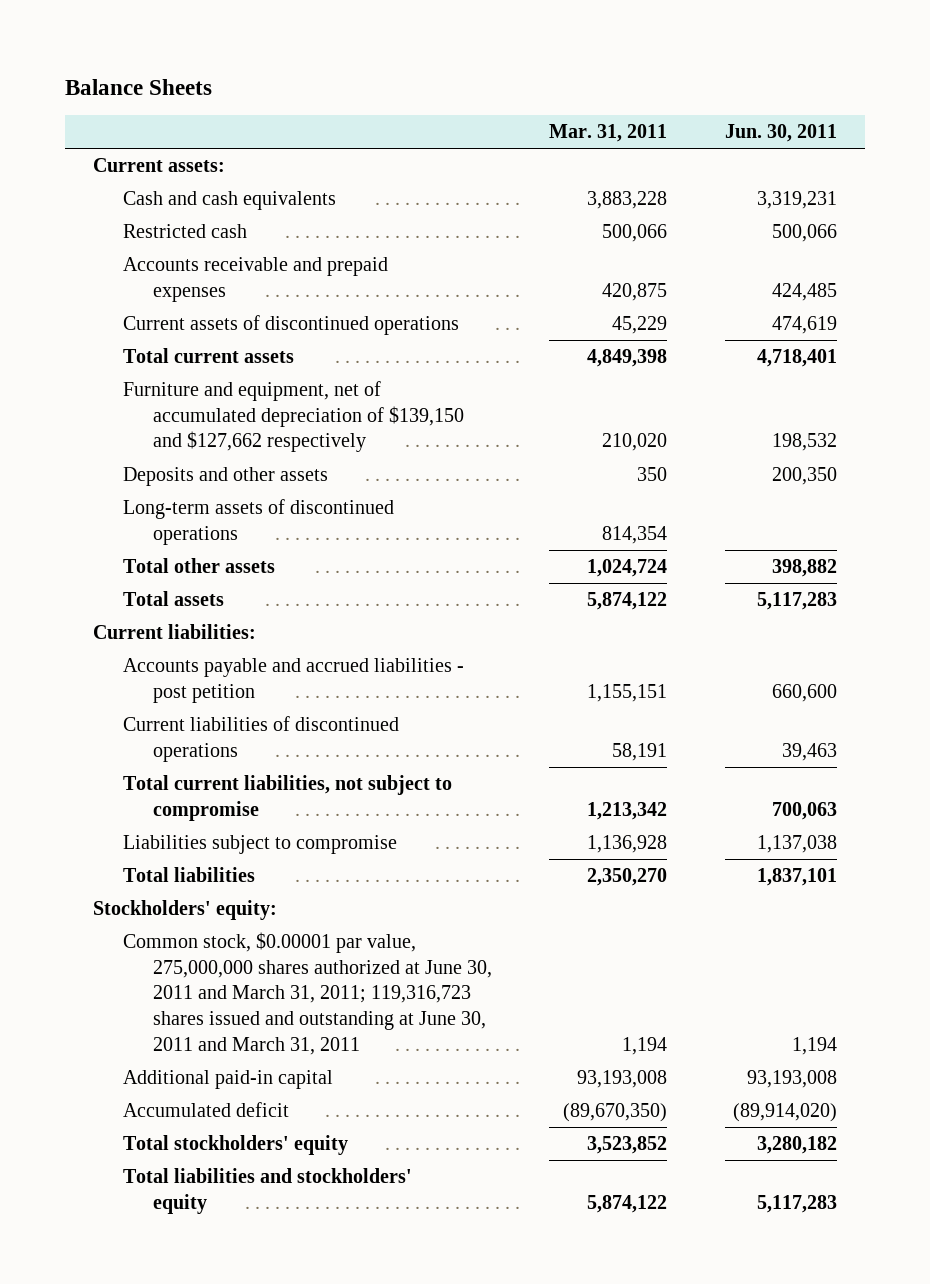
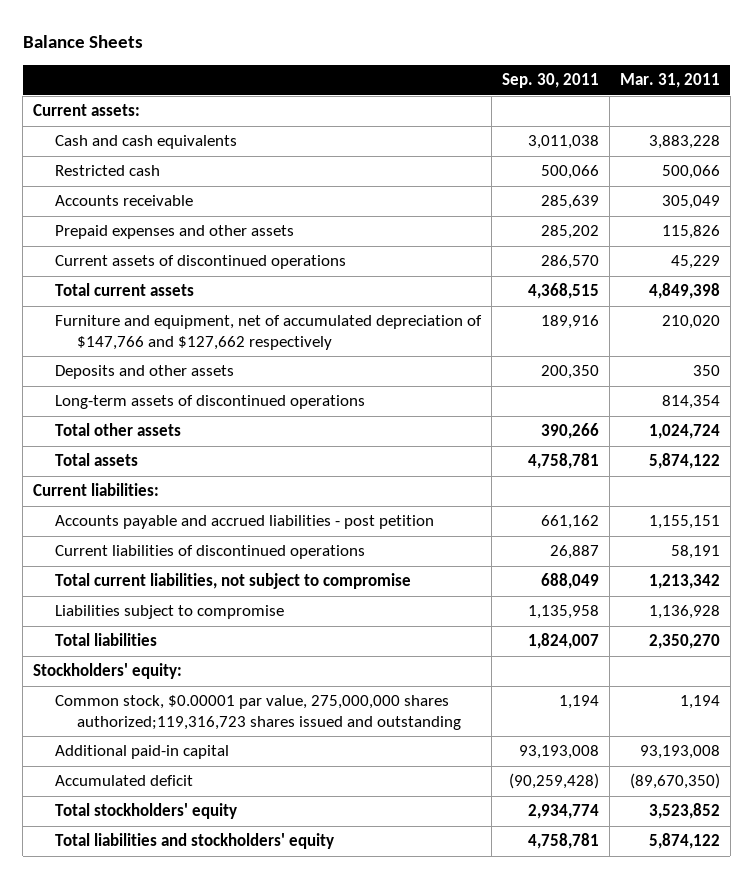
- | Mar. 31, 2011 | Jun. 30, 2011
+ | Sep. 30, 2011 | Mar. 31, 2011
- Accounts receivable and prepaid expenses | 420,875 | 424,485
+ Accounts receivable | 285,639 | 305,049
+ Prepaid expenses and other assets | 285,202 | 115,826
- Furniture and equipment, net of accumulated depreciation of $139,150 and $127,662 respectively | 210,020 | 198,532
+ Furniture and equipment, net of accumulated depreciation of $147,766 and $127,662 respectively | 189,916 | 210,020
- Common stock, $0.00001 par value, 275,000,000 shares authorized at June 30, 2011 and March 31, 2011; 119,316,723 shares issued and outstanding at June 30, 2011 and March 31, 2011 | 1,194 | 1,194
+ Common stock, $0.00001 par value, 275,000,000 shares authorized;119,316,723 shares issued and outstanding | 1,194 | 1,194

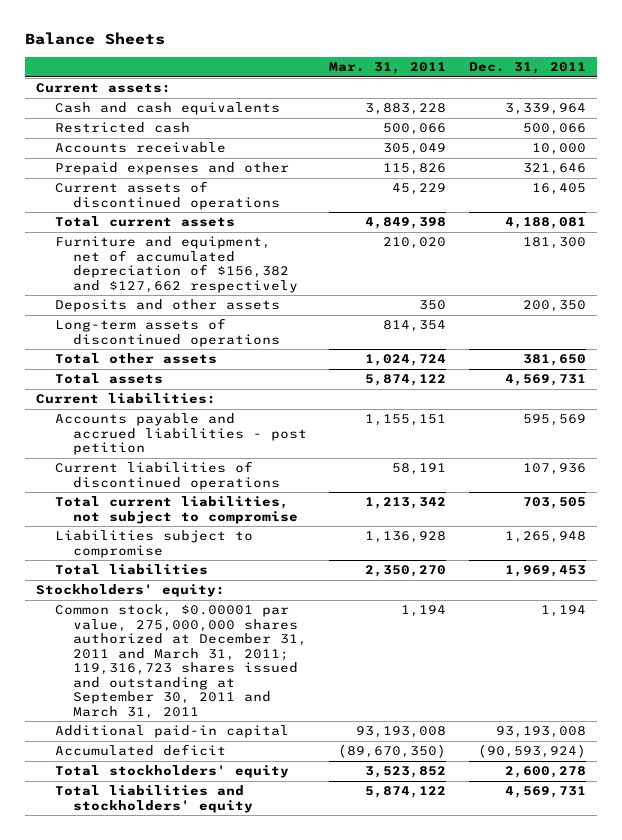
- | Sep. 30, 2011 | Mar. 31, 2011
+ | Mar. 31, 2011 | Dec. 31, 2011
- Prepaid expenses and other assets | 285,202 | 115,826
+ Prepaid expenses and other | 115,826 | 321,646
- Furniture and equipment, net of accumulated depreciation of $147,766 and $127,662 respectively | 189,916 | 210,020
+ Furniture and equipment, net of accumulated depreciation of $156,382 and $127,662 respectively | 210,020 | 181,300
- Common stock, $0.00001 par value, 275,000,000 shares authorized;119,316,723 shares issued and outstanding | 1,194 | 1,194
+ Common stock, $0.00001 par value, 275,000,000 shares authorized at December 31, 2011 and March 31, 2011; 119,316,723 shares issued and outstanding at September 30, 2011 and March 31, 2011 | 1,194 | 1,194

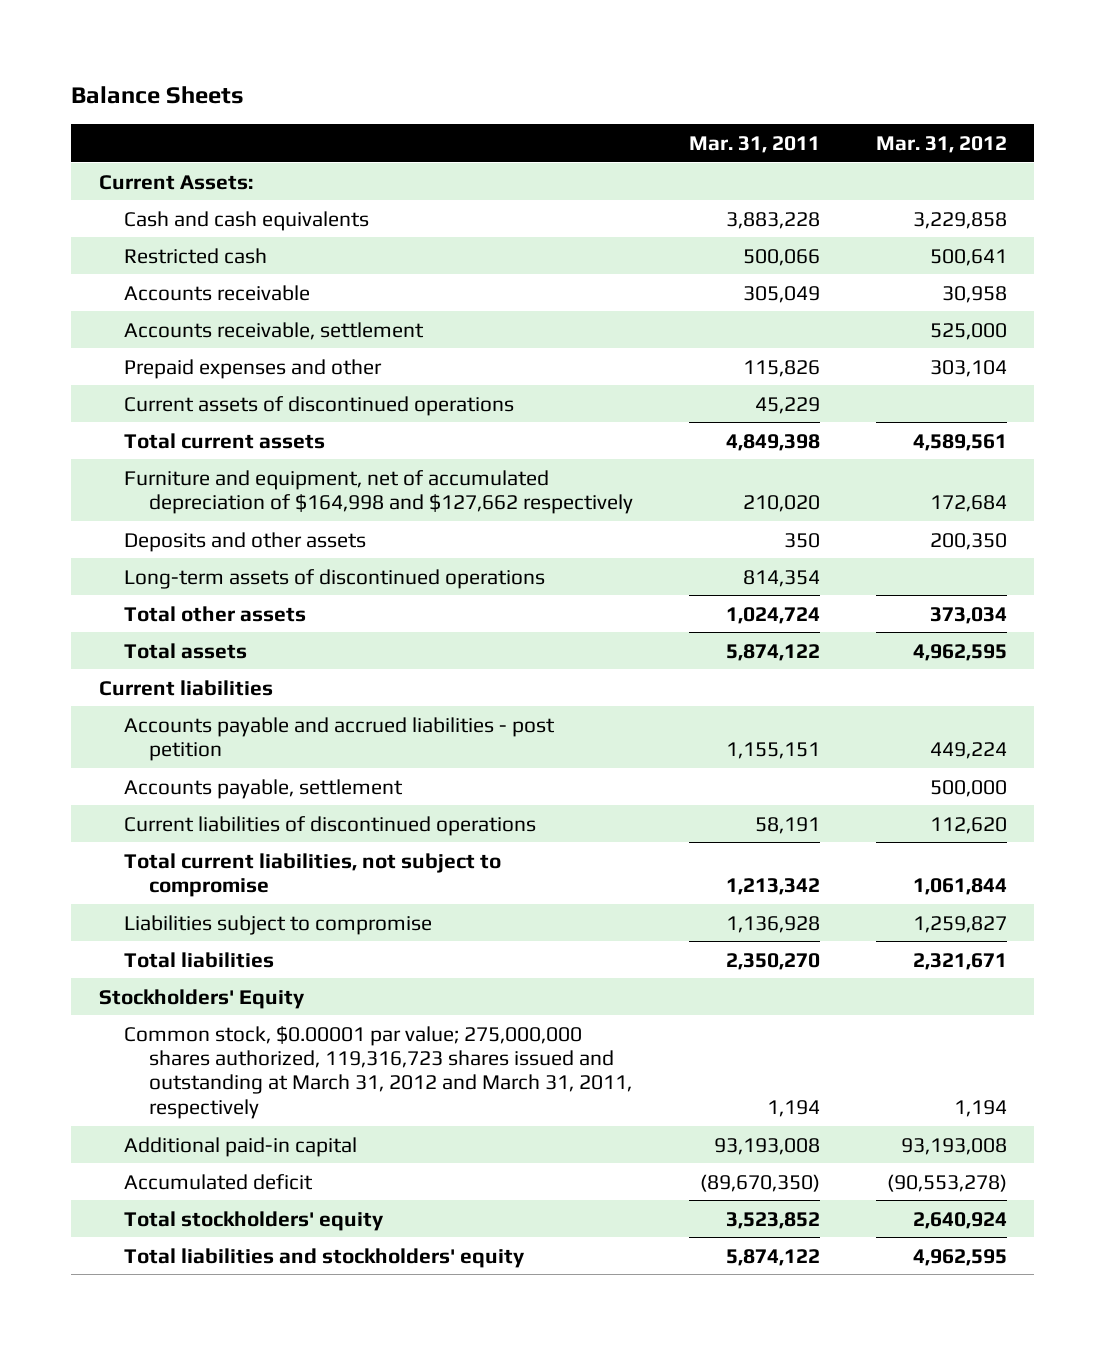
- | Mar. 31, 2011 | Dec. 31, 2011
+ | Mar. 31, 2011 | Mar. 31, 2012
- Current assets:
+ Current Assets:
+ Accounts receivable, settlement | | 525,000
- Furniture and equipment, net of accumulated depreciation of $156,382 and $127,662 respectively | 210,020 | 181,300
+ Furniture and equipment, net of accumulated depreciation of $164,998 and $127,662 respectively | 210,020 | 172,684
- Current liabilities:
+ Current liabilities
+ Accounts payable, settlement | | 500,000
- Stockholders' equity:
- Common stock, $0.00001 par value, 275,000,000 shares authorized at December 31, 2011 and March 31, 2011; 119,316,723 shares issued and outstanding at September 30, 2011 and March 31, 2011 | 1,194 | 1,194
+ Stockholders' Equity
+ Common stock, $0.00001 par value; 275,000,000 shares authorized, 119,316,723 shares issued and outstanding at March 31, 2012 and March 31, 2011, respectively | 1,194 | 1,194

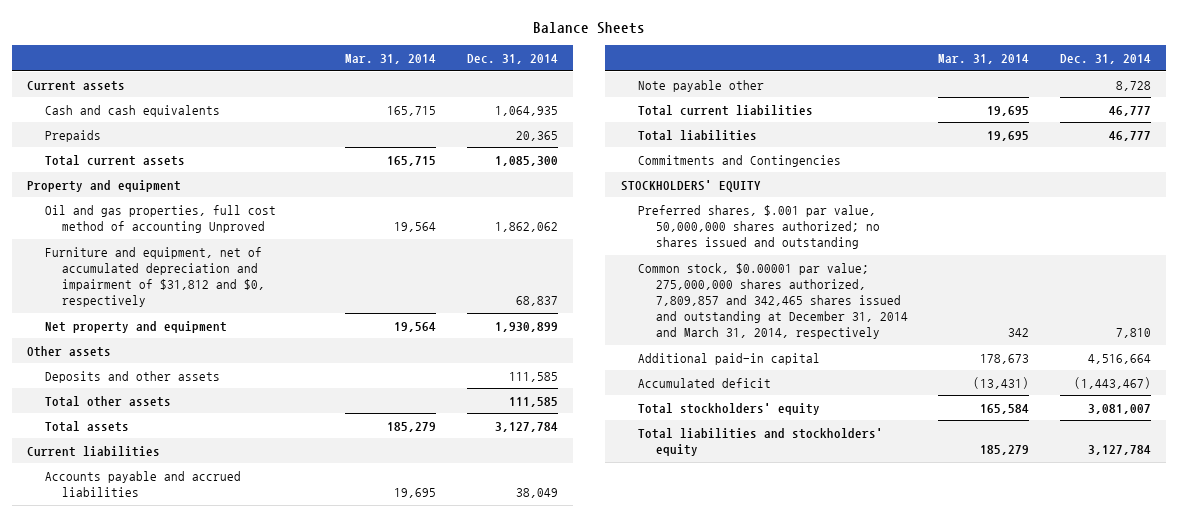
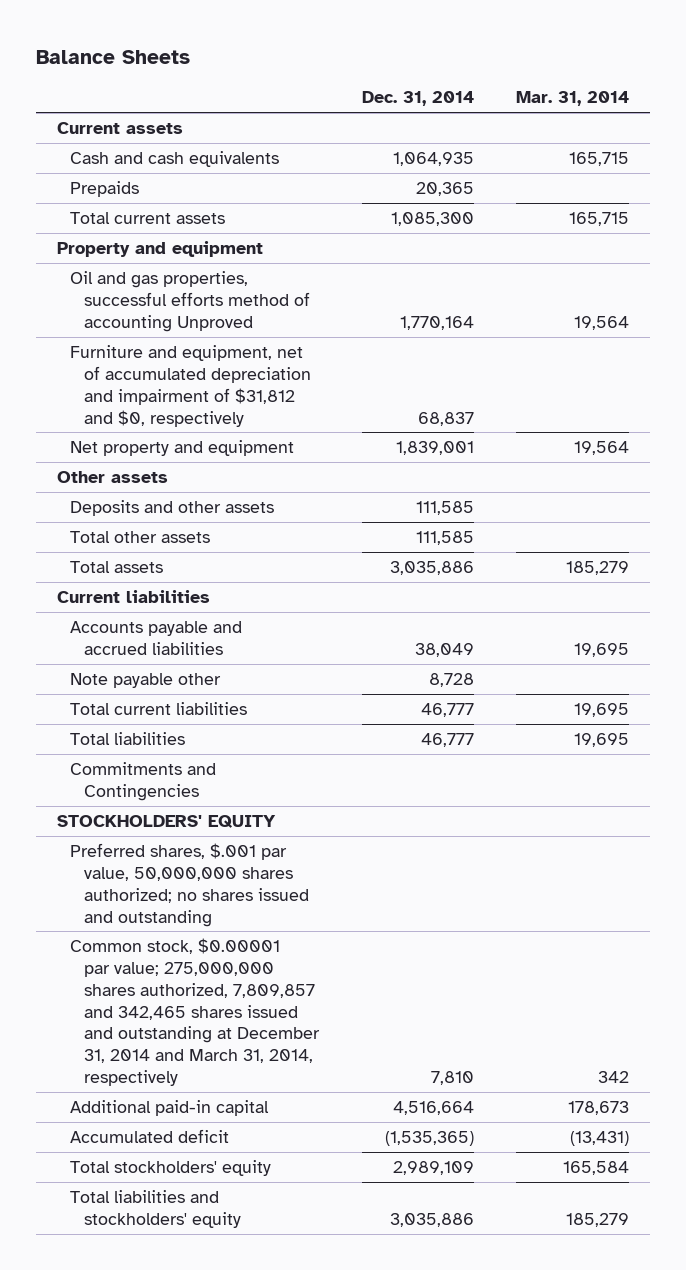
- | Mar. 31, 2014 | Dec. 31, 2014
+ | Dec. 31, 2014 | Mar. 31, 2014
- Oil and gas properties, full cost method of accounting Unproved | 19,564 | 1,862,062
+ Oil and gas properties, successful efforts method of accounting Unproved | 1,770,164 | 19,564
- Net property and equipment | 19,564 | 1,930,899
+ Net property and equipment | 1,839,001 | 19,564
- Total assets | 185,279 | 3,127,784
+ Total assets | 3,035,886 | 185,279
- Accumulated deficit | (13,431) | (1,443,467)
- Total stockholders' equity | 165,584 | 3,081,007
- Total liabilities and stockholders' equity | 185,279 | 3,127,784
+ Accumulated deficit | (1,535,365) | (13,431)
+ Total stockholders' equity | 2,989,109 | 165,584
+ Total liabilities and stockholders' equity | 3,035,886 | 185,279

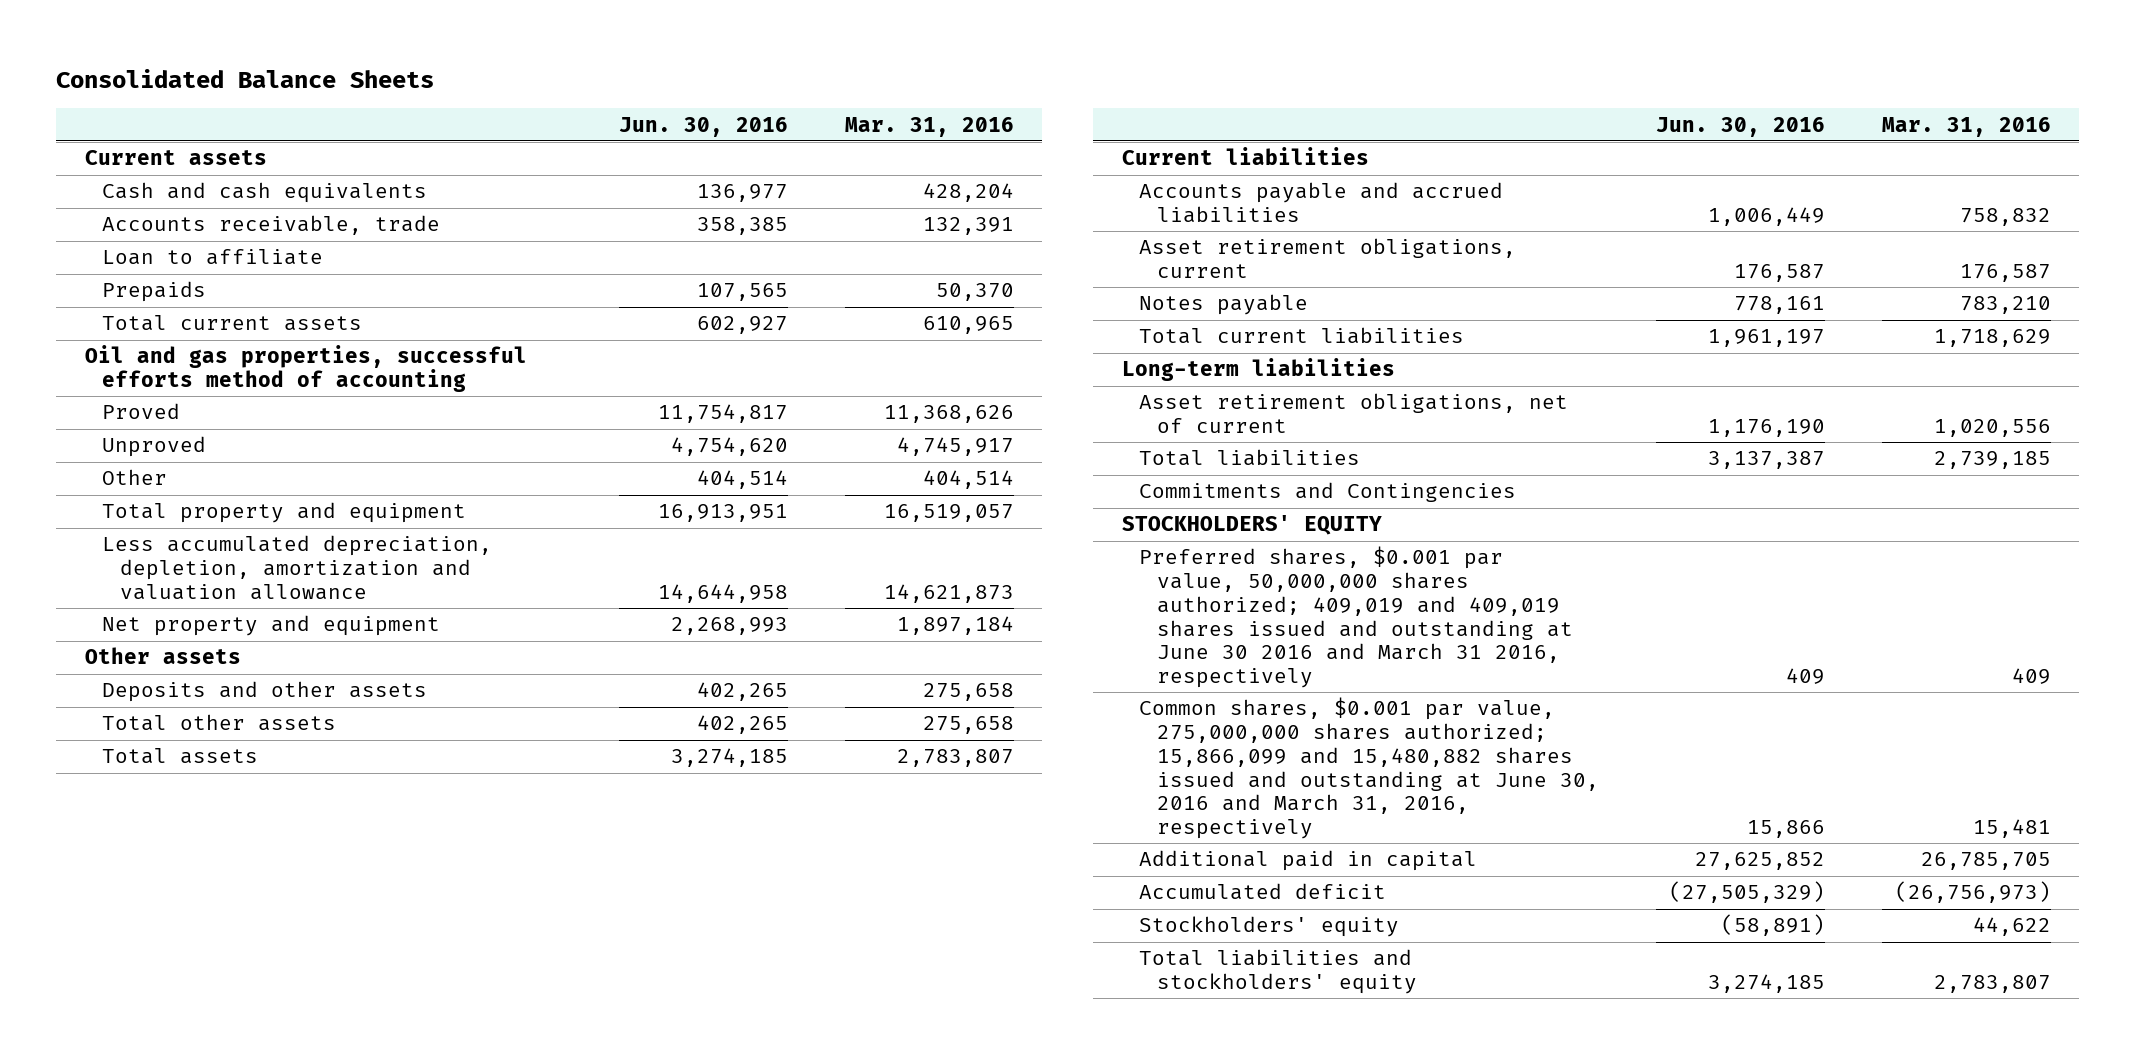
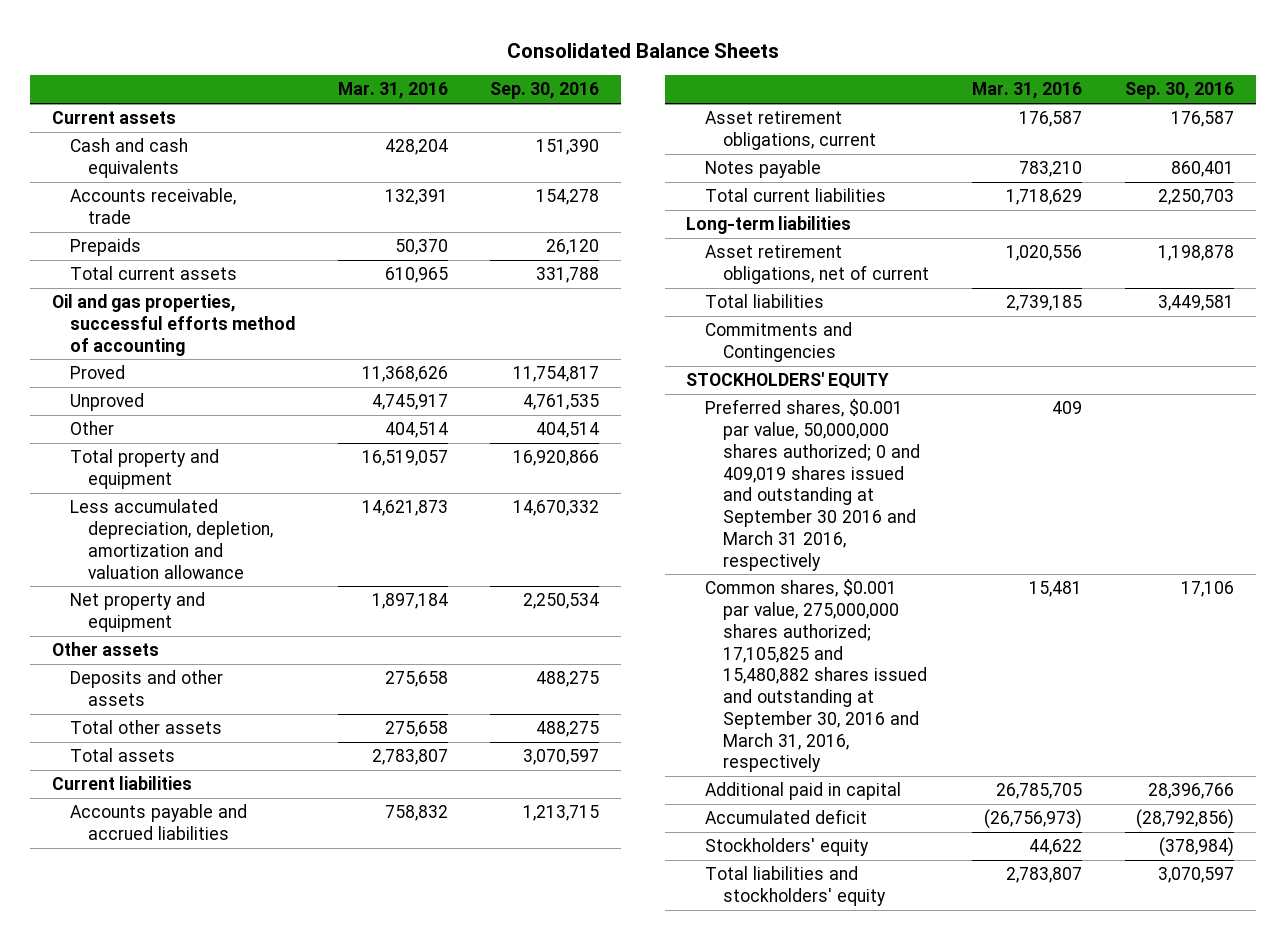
- | Jun. 30, 2016 | Mar. 31, 2016
+ | Mar. 31, 2016 | Sep. 30, 2016
- Loan to affiliate
- Preferred shares, $0.001 par value, 50,000,000 shares authorized; 409,019 and 409,019 shares issued and outstanding at June 30 2016 and March 31 2016, respectively | 409 | 409
- Common shares, $0.001 par value, 275,000,000 shares authorized; 15,866,099 and 15,480,882 shares issued and outstanding at June 30, 2016 and March 31, 2016, respectively | 15,866 | 15,481
+ Preferred shares, $0.001 par value, 50,000,000 shares authorized; 0 and 409,019 shares issued and outstanding at September 30 2016 and March 31 2016, respectively | 409 |
+ Common shares, $0.001 par value, 275,000,000 shares authorized; 17,105,825 and 15,480,882 shares issued and outstanding at September 30, 2016 and March 31, 2016, respectively | 15,481 | 17,106

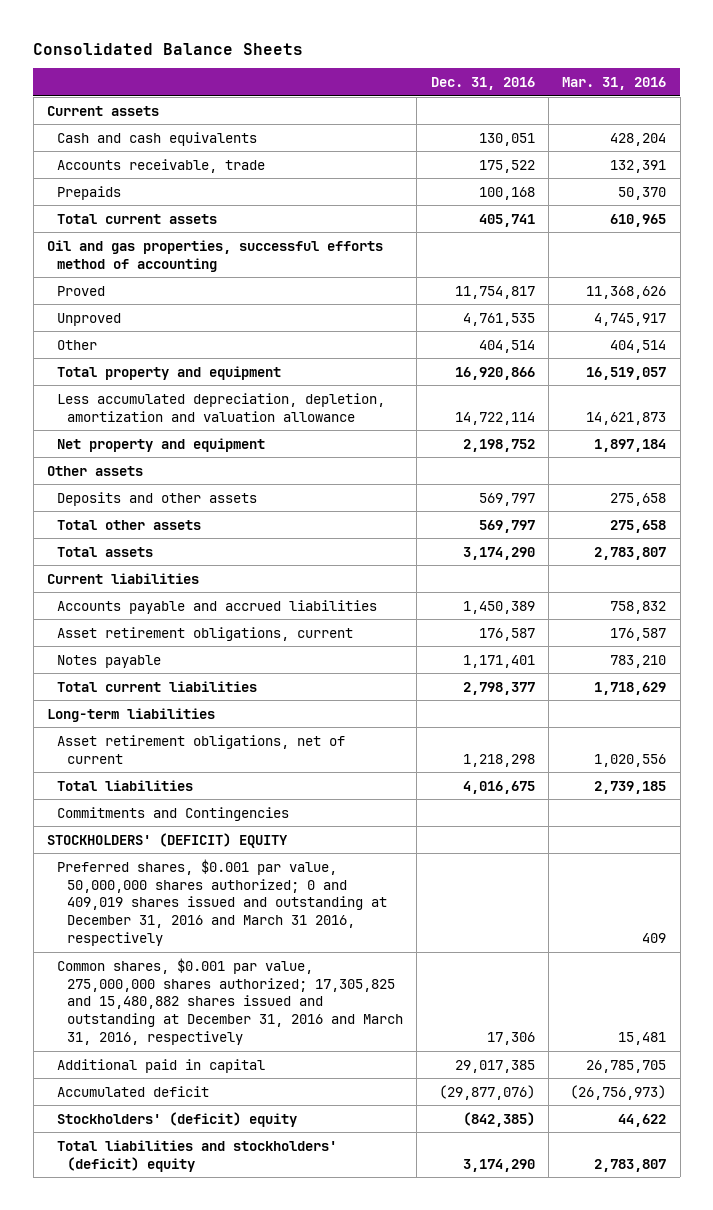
- | Mar. 31, 2016 | Sep. 30, 2016
+ | Dec. 31, 2016 | Mar. 31, 2016
- STOCKHOLDERS' EQUITY
- Preferred shares, $0.001 par value, 50,000,000 shares authorized; 0 and 409,019 shares issued and outstanding at September 30 2016 and March 31 2016, respectively | 409 |
- Common shares, $0.001 par value, 275,000,000 shares authorized; 17,105,825 and 15,480,882 shares issued and outstanding at September 30, 2016 and March 31, 2016, respectively | 15,481 | 17,106
+ STOCKHOLDERS' (DEFICIT) EQUITY
+ Preferred shares, $0.001 par value, 50,000,000 shares authorized; 0 and 409,019 shares issued and outstanding at December 31, 2016 and March 31 2016, respectively | | 409
+ Common shares, $0.001 par value, 275,000,000 shares authorized; 17,305,825 and 15,480,882 shares issued and outstanding at December 31, 2016 and March 31, 2016, respectively | 17,306 | 15,481
- Stockholders' equity | 44,622 | (378,984)
- Total liabilities and stockholders' equity | 2,783,807 | 3,070,597
+ Stockholders' (deficit) equity | (842,385) | 44,622
+ Total liabilities and stockholders' (deficit) equity | 3,174,290 | 2,783,807

